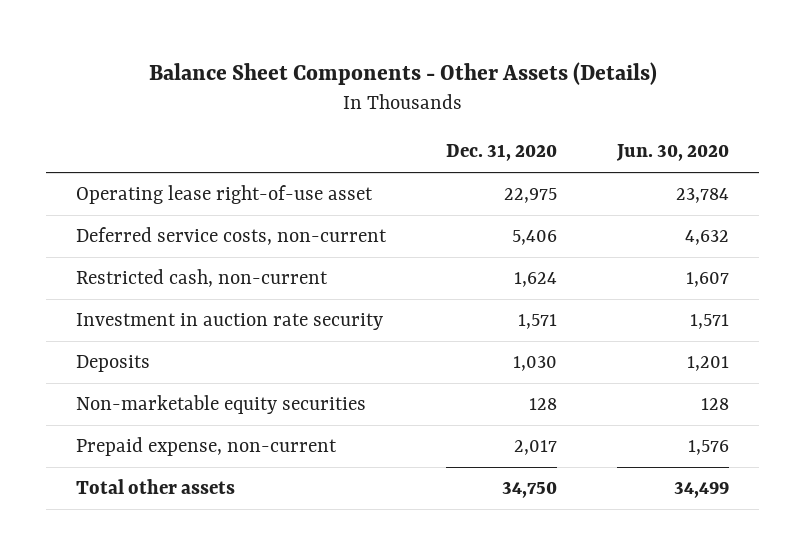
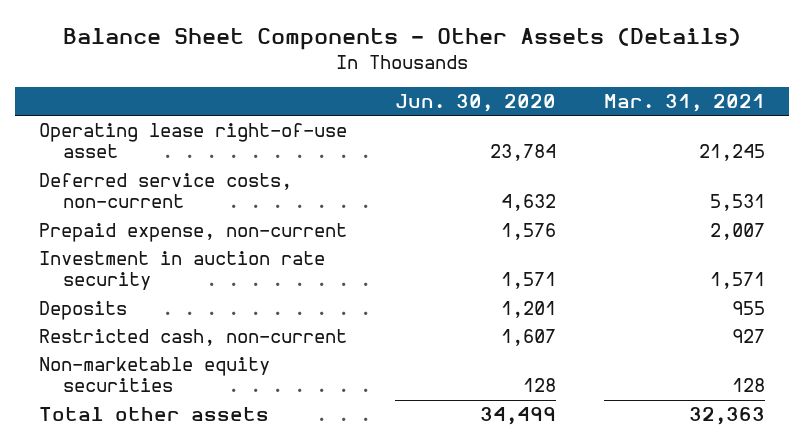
- | Dec. 31, 2020 | Jun. 30, 2020
+ | Jun. 30, 2020 | Mar. 31, 2021
moved up: Prepaid expense, non-current | 1,576 | 2,007
moved down: Restricted cash, non-current | 1,607 | 927

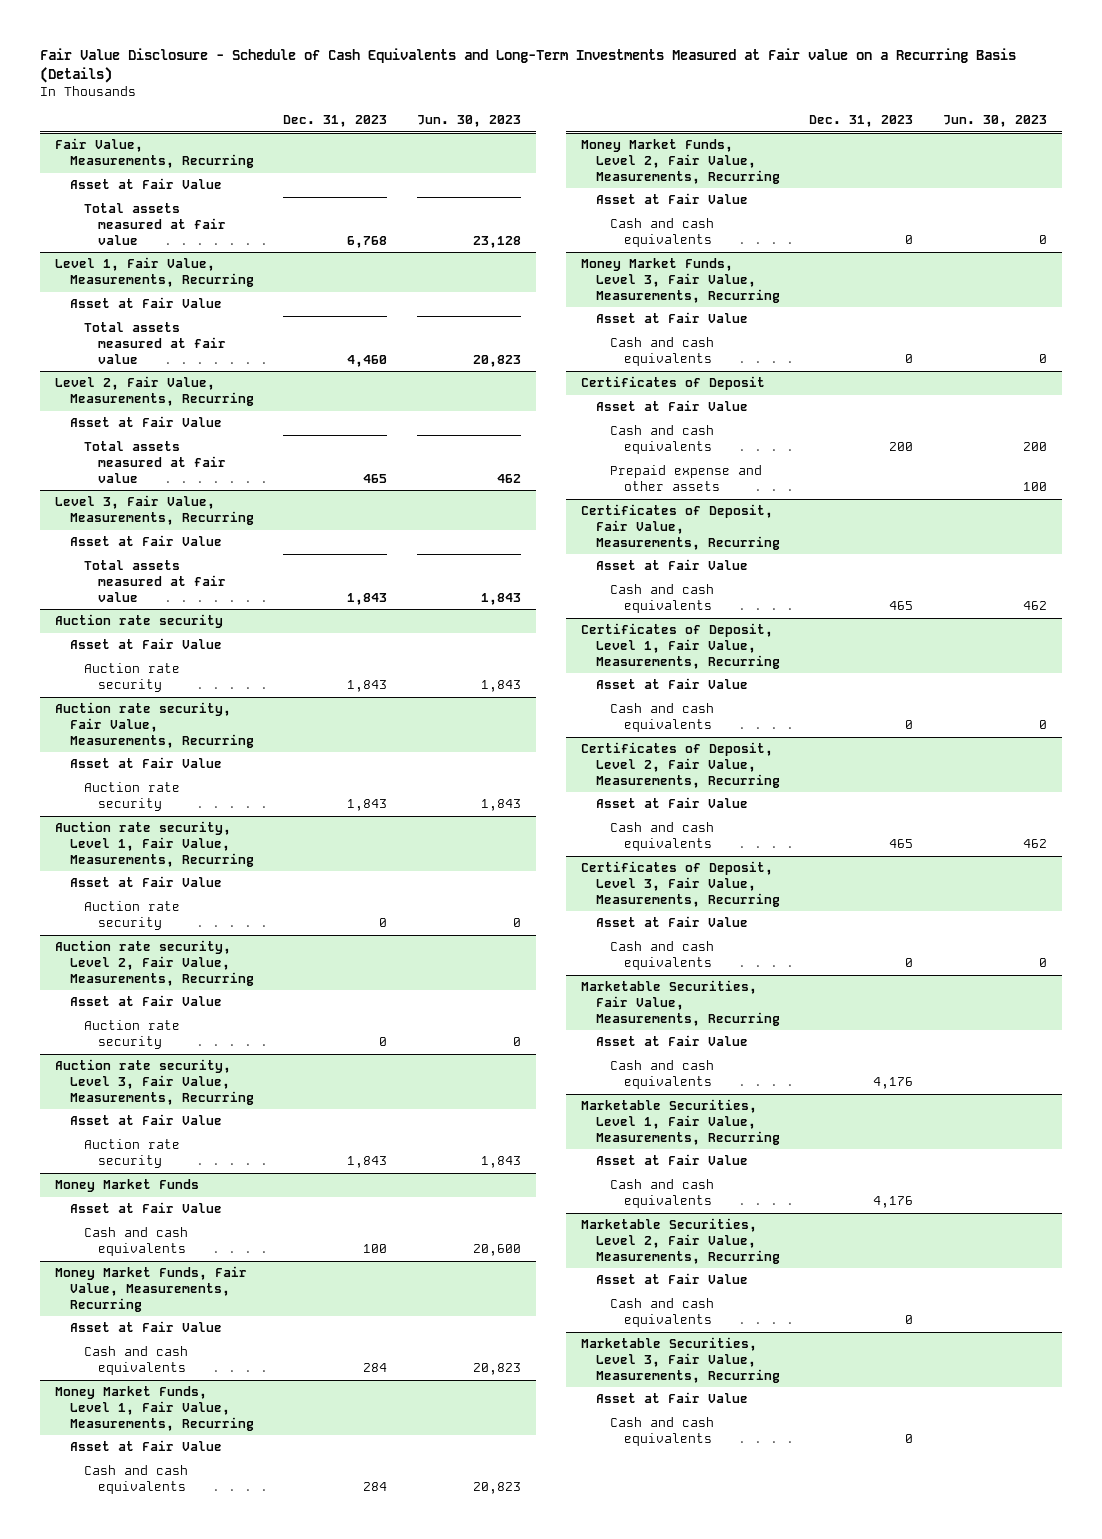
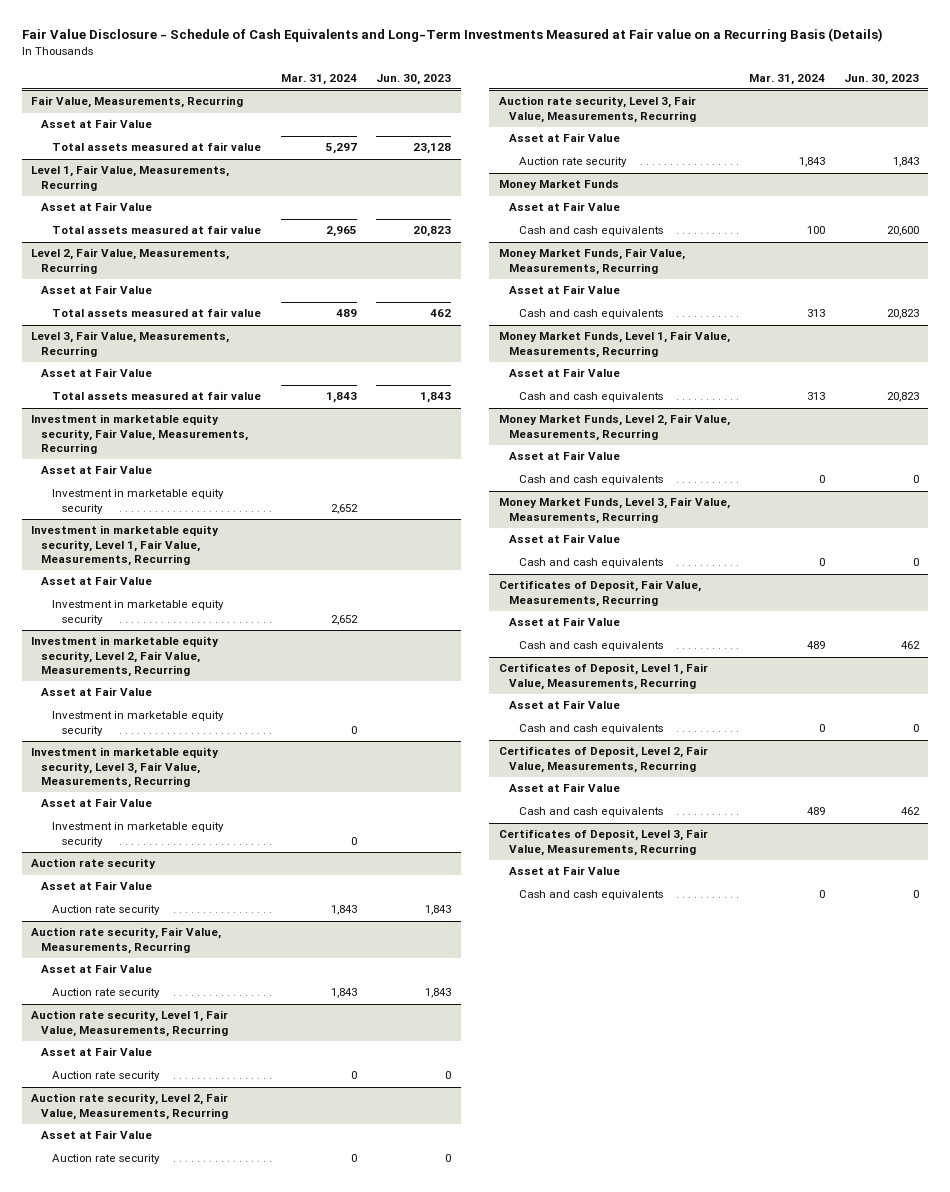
- | Dec. 31, 2023 | Jun. 30, 2023
+ | Mar. 31, 2024 | Jun. 30, 2023
+ Investment in marketable equity security, Fair Value, Measurements, Recurring
+ Asset at Fair Value
+ Investment in marketable equity security | 2,652 |
+ Investment in marketable equity security, Level 1, Fair Value, Measurements, Recurring
+ Asset at Fair Value
+ Investment in marketable equity security | 2,652 |
+ Investment in marketable equity security, Level 2, Fair Value, Measurements, Recurring
+ Asset at Fair Value
+ Investment in marketable equity security | 0 |
+ Investment in marketable equity security, Level 3, Fair Value, Measurements, Recurring
+ Asset at Fair Value
+ Investment in marketable equity security | 0 |
- Certificates of Deposit
- Asset at Fair Value
- Cash and cash equivalents | 200 | 200
- Prepaid expense and other assets | | 100
- Marketable Securities, Fair Value, Measurements, Recurring
- Asset at Fair Value
- Cash and cash equivalents | 4,176 |
- Marketable Securities, Level 1, Fair Value, Measurements, Recurring
- Asset at Fair Value
- Cash and cash equivalents | 4,176 |
- Marketable Securities, Level 2, Fair Value, Measurements, Recurring
- Asset at Fair Value
- Cash and cash equivalents | 0 |
- Marketable Securities, Level 3, Fair Value, Measurements, Recurring
- Asset at Fair Value
- Cash and cash equivalents | 0 |

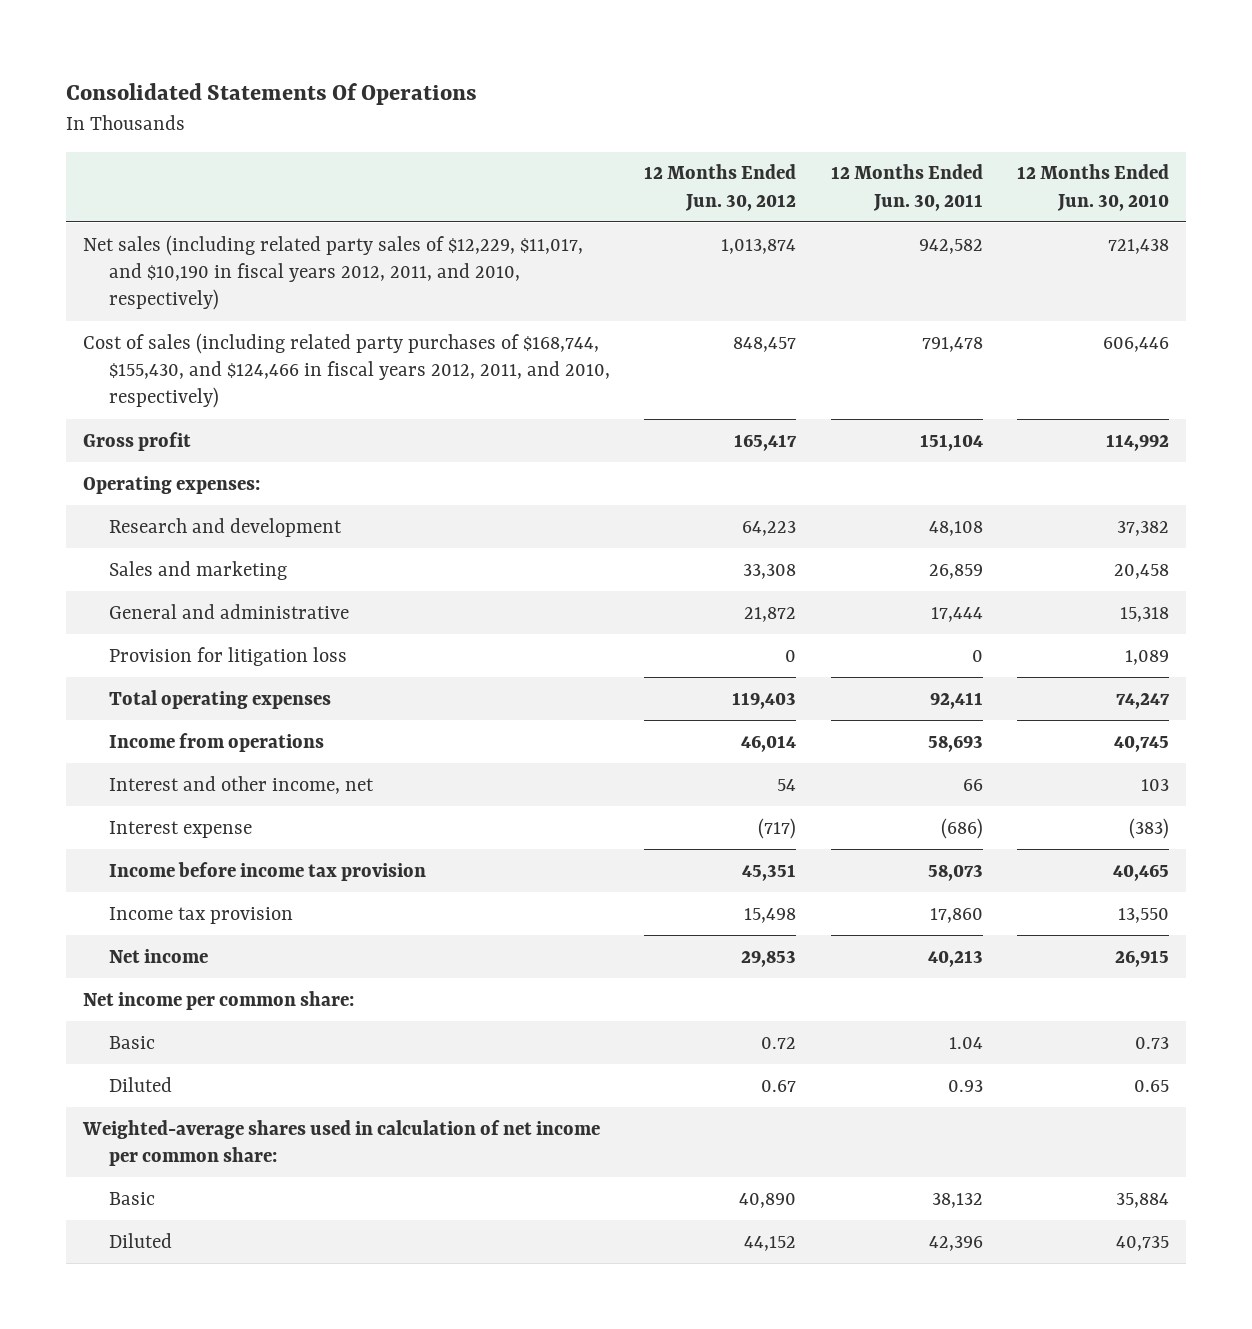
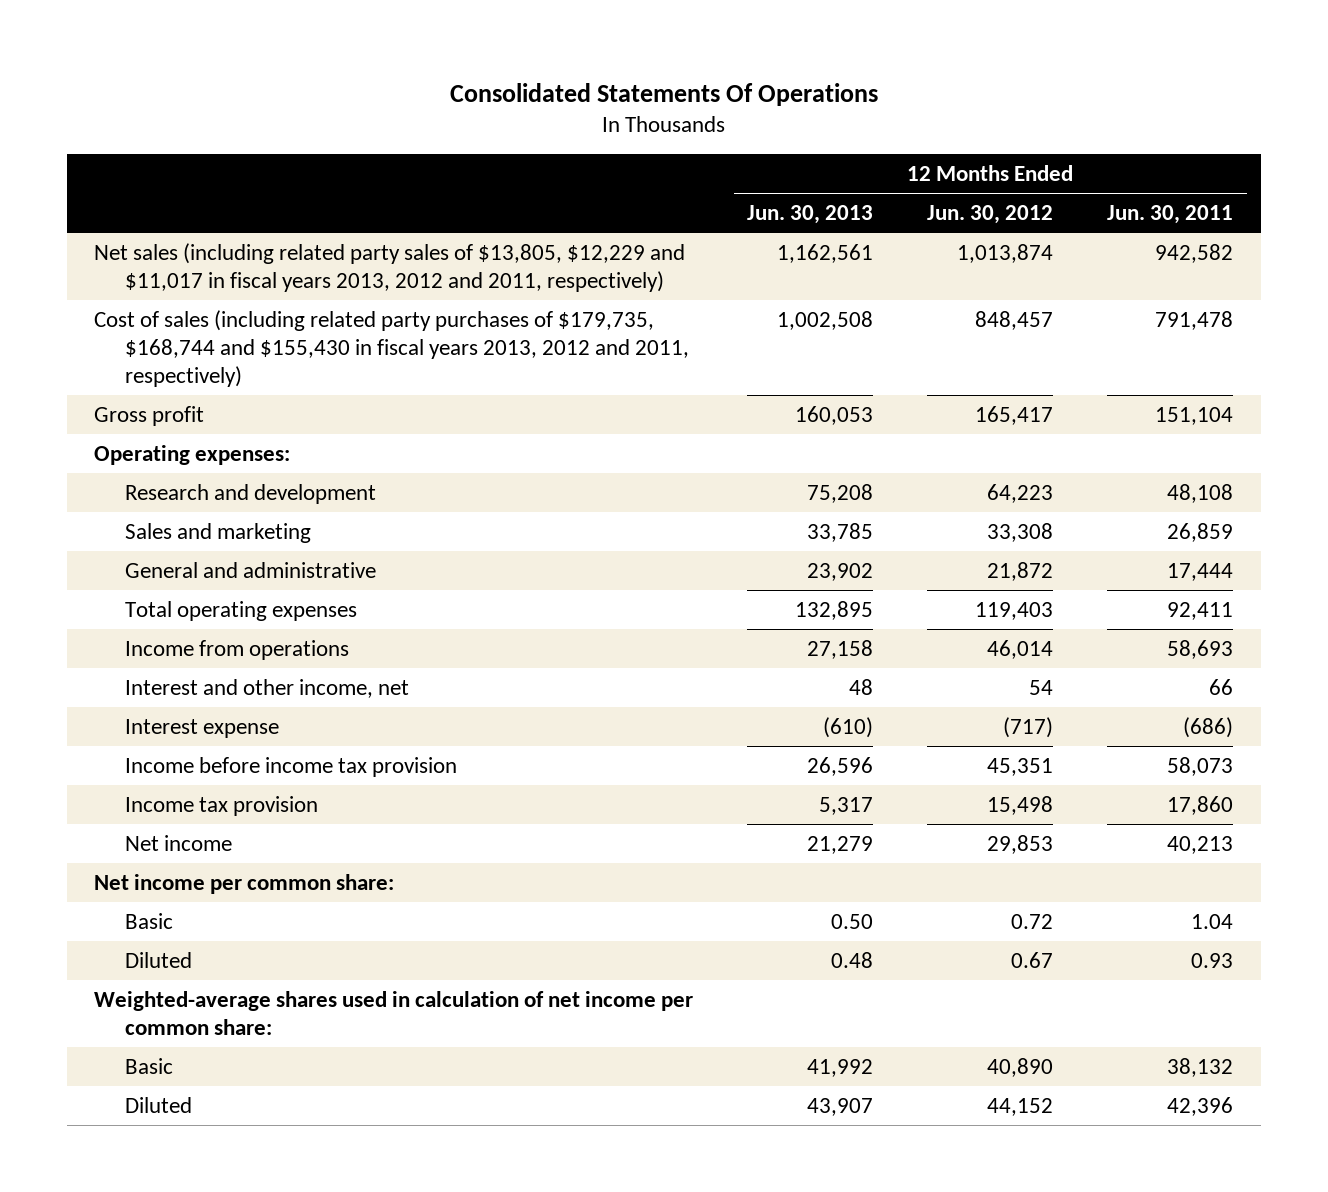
- | 12 Months Ended Jun. 30, 2012 | 12 Months Ended Jun. 30, 2011 | 12 Months Ended Jun. 30, 2010
+ | 12 Months Ended Jun. 30, 2013 | 12 Months Ended Jun. 30, 2012 | 12 Months Ended Jun. 30, 2011
- Net sales (including related party sales of $12,229, $11,017, and $10,190 in fiscal years 2012, 2011, and 2010, respectively) | 1,013,874 | 942,582 | 721,438
- Cost of sales (including related party purchases of $168,744, $155,430, and $124,466 in fiscal years 2012, 2011, and 2010, respectively) | 848,457 | 791,478 | 606,446
+ Net sales (including related party sales of $13,805, $12,229 and $11,017 in fiscal years 2013, 2012 and 2011, respectively) | 1,162,561 | 1,013,874 | 942,582
+ Cost of sales (including related party purchases of $179,735, $168,744 and $155,430 in fiscal years 2013, 2012 and 2011, respectively) | 1,002,508 | 848,457 | 791,478
- Provision for litigation loss | 0 | 0 | 1,089

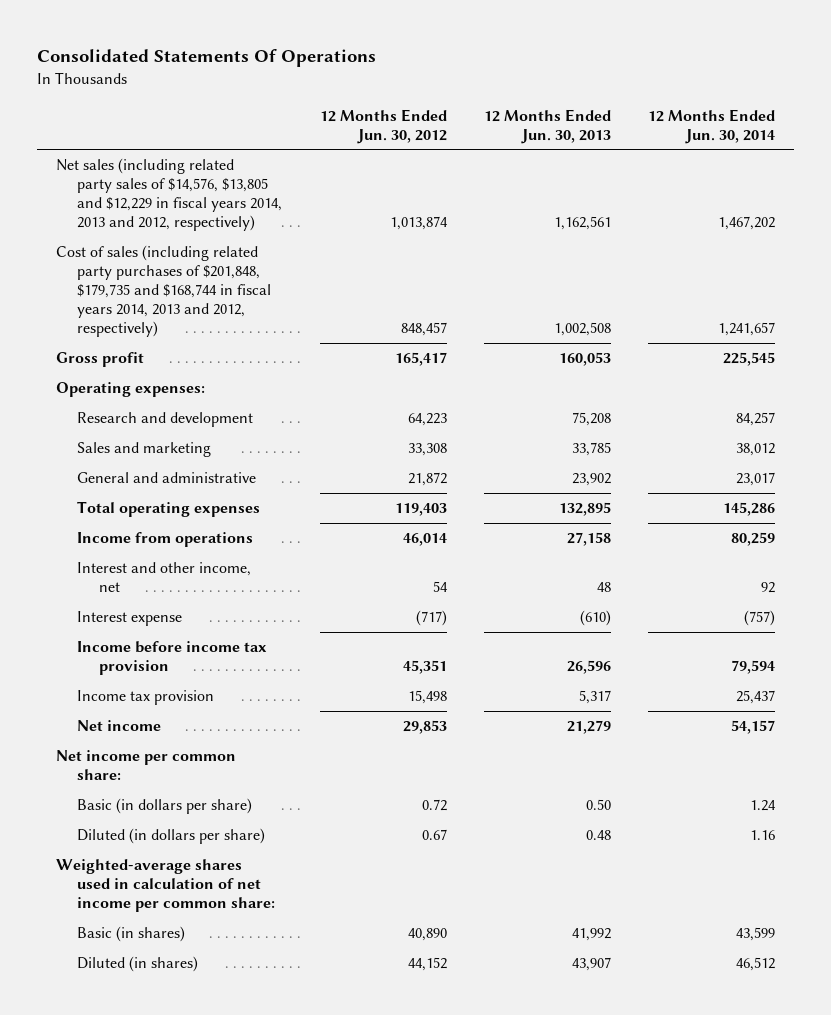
- | 12 Months Ended Jun. 30, 2013 | 12 Months Ended Jun. 30, 2012 | 12 Months Ended Jun. 30, 2011
+ | 12 Months Ended Jun. 30, 2012 | 12 Months Ended Jun. 30, 2013 | 12 Months Ended Jun. 30, 2014
- Net sales (including related party sales of $13,805, $12,229 and $11,017 in fiscal years 2013, 2012 and 2011, respectively) | 1,162,561 | 1,013,874 | 942,582
- Cost of sales (including related party purchases of $179,735, $168,744 and $155,430 in fiscal years 2013, 2012 and 2011, respectively) | 1,002,508 | 848,457 | 791,478
+ Net sales (including related party sales of $14,576, $13,805 and $12,229 in fiscal years 2014, 2013 and 2012, respectively) | 1,013,874 | 1,162,561 | 1,467,202
+ Cost of sales (including related party purchases of $201,848, $179,735 and $168,744 in fiscal years 2014, 2013 and 2012, respectively) | 848,457 | 1,002,508 | 1,241,657
- Basic | 0.50 | 0.72 | 1.04
- Diluted | 0.48 | 0.67 | 0.93
+ Basic (in dollars per share) | 0.72 | 0.50 | 1.24
+ Diluted (in dollars per share) | 0.67 | 0.48 | 1.16
- Basic | 41,992 | 40,890 | 38,132
- Diluted | 43,907 | 44,152 | 42,396
+ Basic (in shares) | 40,890 | 41,992 | 43,599
+ Diluted (in shares) | 44,152 | 43,907 | 46,512

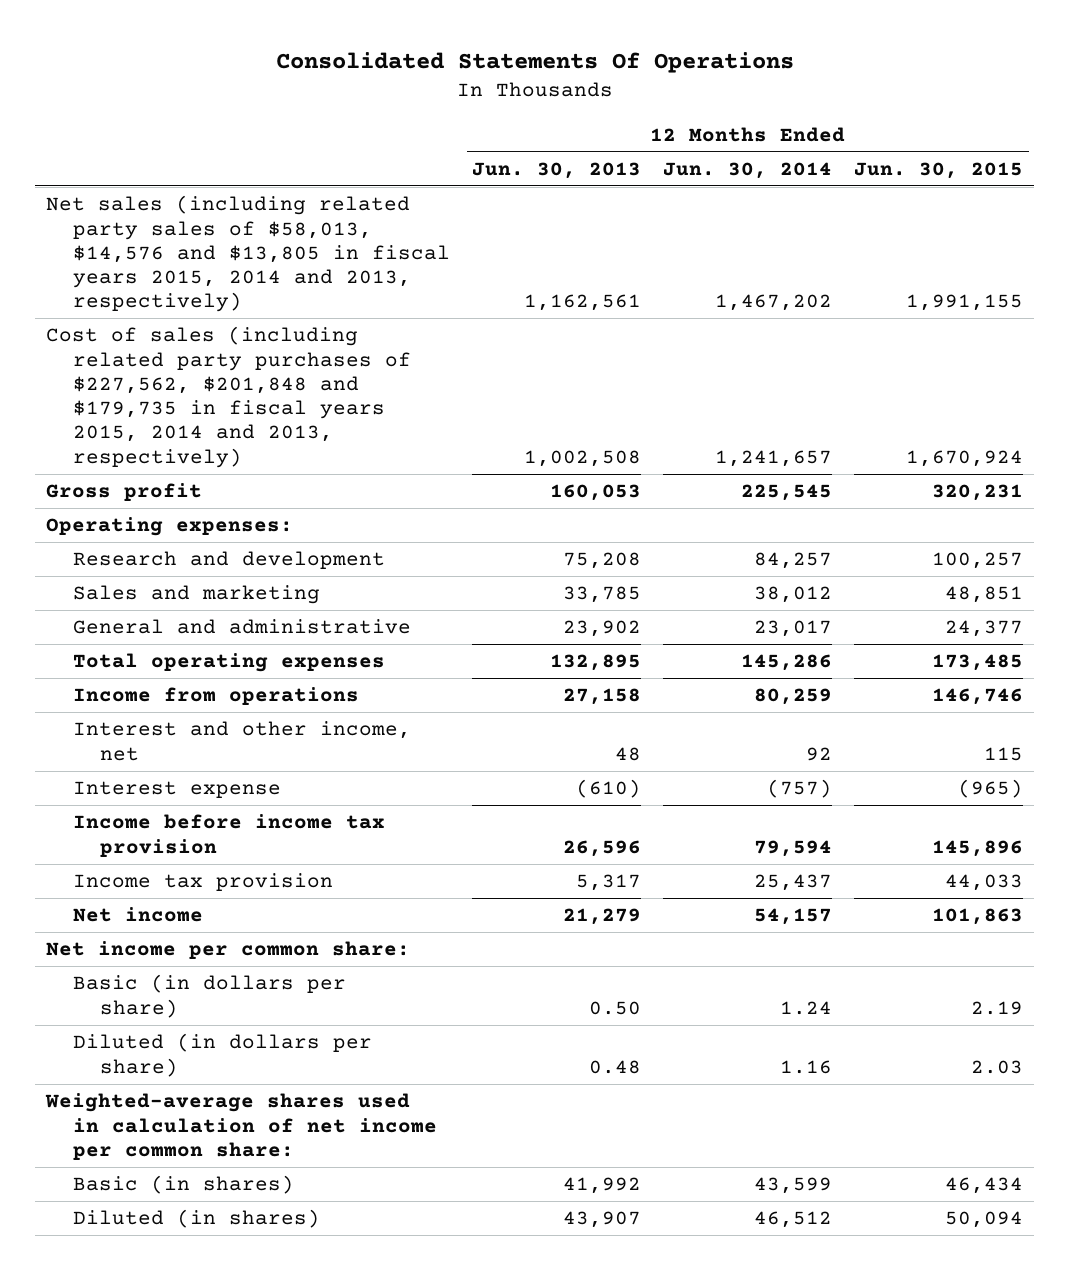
- | 12 Months Ended Jun. 30, 2012 | 12 Months Ended Jun. 30, 2013 | 12 Months Ended Jun. 30, 2014
+ | 12 Months Ended Jun. 30, 2013 | 12 Months Ended Jun. 30, 2014 | 12 Months Ended Jun. 30, 2015
- Net sales (including related party sales of $14,576, $13,805 and $12,229 in fiscal years 2014, 2013 and 2012, respectively) | 1,013,874 | 1,162,561 | 1,467,202
- Cost of sales (including related party purchases of $201,848, $179,735 and $168,744 in fiscal years 2014, 2013 and 2012, respectively) | 848,457 | 1,002,508 | 1,241,657
+ Net sales (including related party sales of $58,013, $14,576 and $13,805 in fiscal years 2015, 2014 and 2013, respectively) | 1,162,561 | 1,467,202 | 1,991,155
+ Cost of sales (including related party purchases of $227,562, $201,848 and $179,735 in fiscal years 2015, 2014 and 2013, respectively) | 1,002,508 | 1,241,657 | 1,670,924

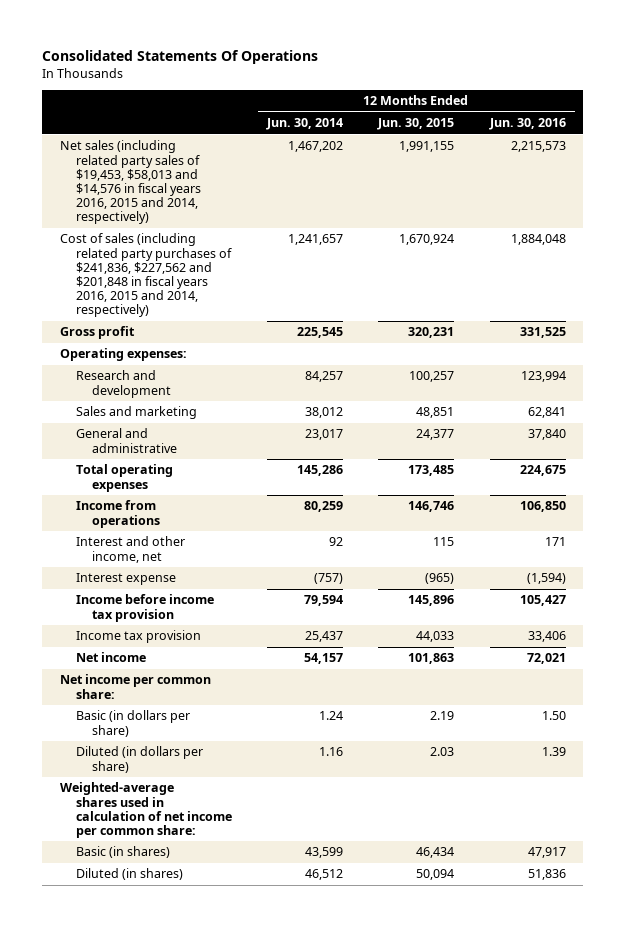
- | 12 Months Ended Jun. 30, 2013 | 12 Months Ended Jun. 30, 2014 | 12 Months Ended Jun. 30, 2015
+ | 12 Months Ended Jun. 30, 2014 | 12 Months Ended Jun. 30, 2015 | 12 Months Ended Jun. 30, 2016
- Net sales (including related party sales of $58,013, $14,576 and $13,805 in fiscal years 2015, 2014 and 2013, respectively) | 1,162,561 | 1,467,202 | 1,991,155
- Cost of sales (including related party purchases of $227,562, $201,848 and $179,735 in fiscal years 2015, 2014 and 2013, respectively) | 1,002,508 | 1,241,657 | 1,670,924
+ Net sales (including related party sales of $19,453, $58,013 and $14,576 in fiscal years 2016, 2015 and 2014, respectively) | 1,467,202 | 1,991,155 | 2,215,573
+ Cost of sales (including related party purchases of $241,836, $227,562 and $201,848 in fiscal years 2016, 2015 and 2014, respectively) | 1,241,657 | 1,670,924 | 1,884,048

